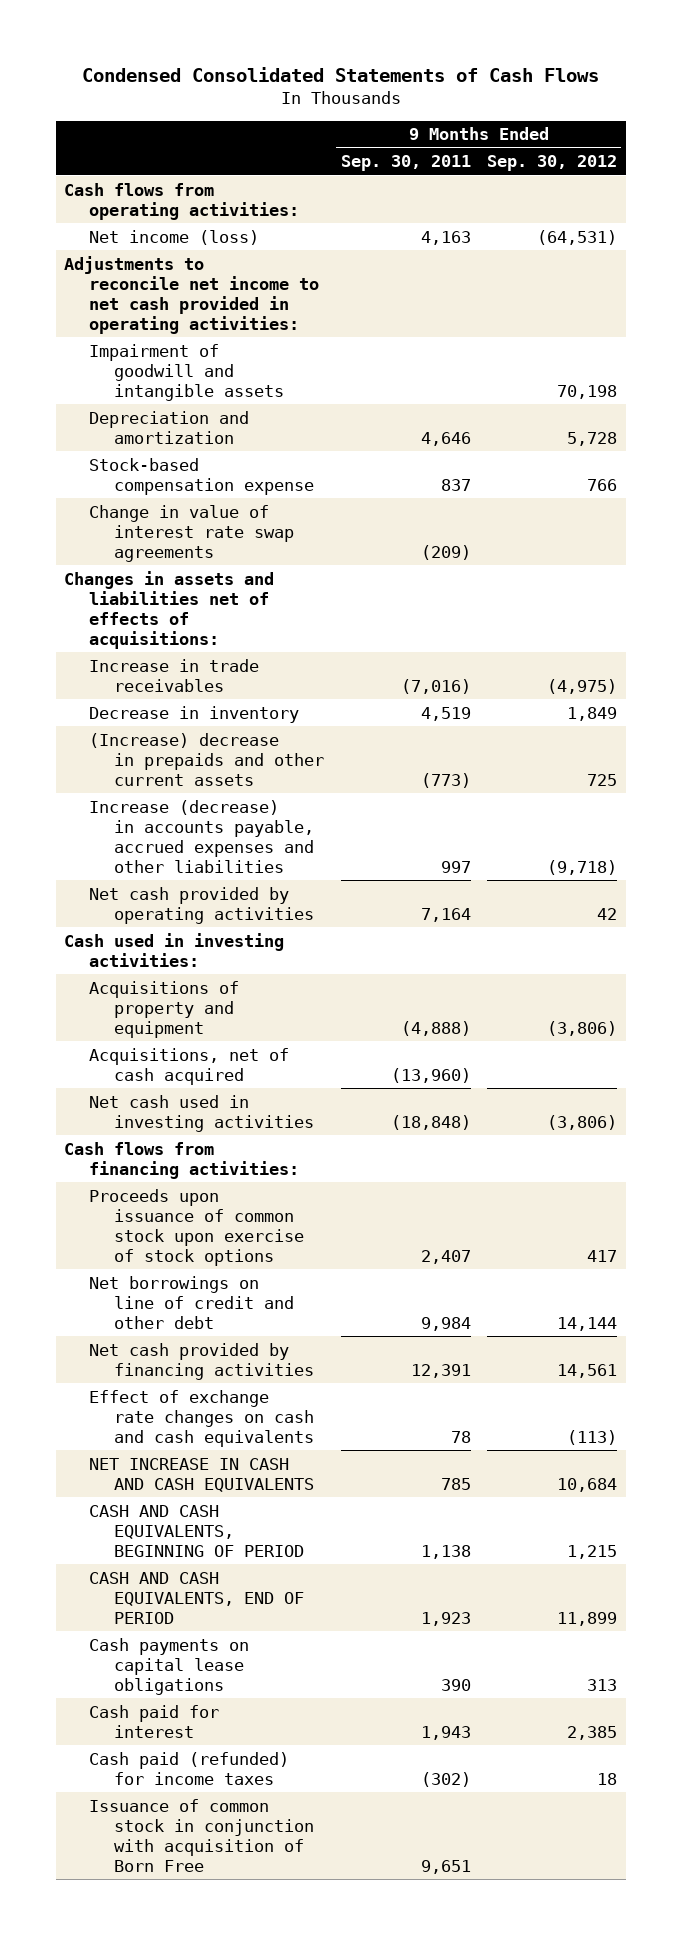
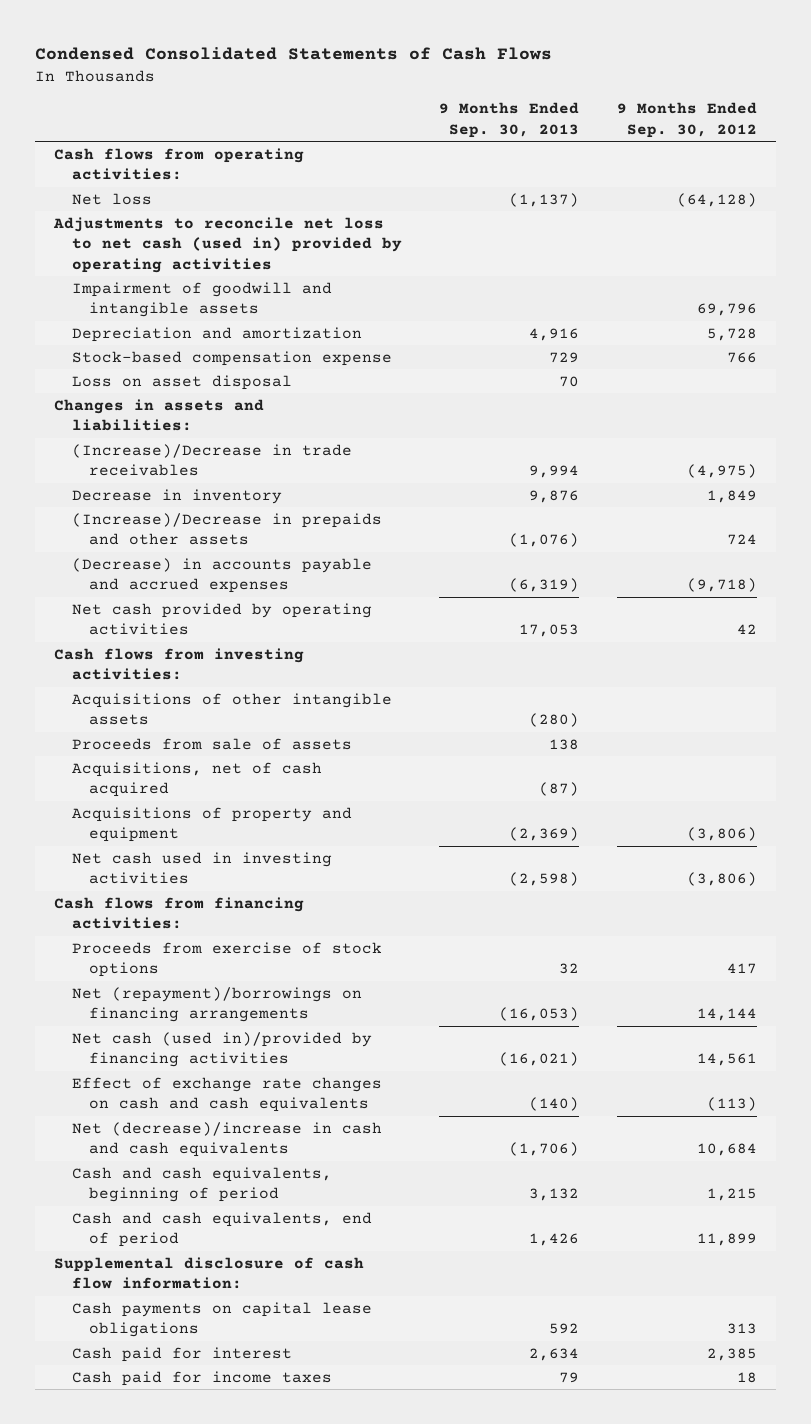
- | 9 Months Ended Sep. 30, 2011 | 9 Months Ended Sep. 30, 2012
+ | 9 Months Ended Sep. 30, 2013 | 9 Months Ended Sep. 30, 2012
- Net income (loss) | 4,163 | (64,531)
- Adjustments to reconcile net income to net cash provided in operating activities:
- Impairment of goodwill and intangible assets | | 70,198
+ Net loss | (1,137) | (64,128)
+ Adjustments to reconcile net loss to net cash (used in) provided by operating activities
+ Impairment of goodwill and intangible assets | | 69,796
- Change in value of interest rate swap agreements | (209) |
- Changes in assets and liabilities net of effects of acquisitions:
- Increase in trade receivables | (7,016) | (4,975)
+ Loss on asset disposal | 70 |
+ Changes in assets and liabilities:
+ (Increase)/Decrease in trade receivables | 9,994 | (4,975)
- (Increase) decrease in prepaids and other current assets | (773) | 725
- Increase (decrease) in accounts payable, accrued expenses and other liabilities | 997 | (9,718)
+ (Increase)/Decrease in prepaids and other assets | (1,076) | 724
+ (Decrease) in accounts payable and accrued expenses | (6,319) | (9,718)
- Cash used in investing activities:
+ Cash flows from investing activities:
+ Acquisitions of other intangible assets | (280) |
+ Proceeds from sale of assets | 138 |
moved down: Acquisitions of property and equipment | (2,369) | (3,806)
- Proceeds upon issuance of common stock upon exercise of stock options | 2,407 | 417
- Net borrowings on line of credit and other debt | 9,984 | 14,144
- Net cash provided by financing activities | 12,391 | 14,561
+ Proceeds from exercise of stock options | 32 | 417
+ Net (repayment)/borrowings on financing arrangements | (16,053) | 14,144
+ Net cash (used in)/provided by financing activities | (16,021) | 14,561
- NET INCREASE IN CASH AND CASH EQUIVALENTS | 785 | 10,684
- CASH AND CASH EQUIVALENTS, BEGINNING OF PERIOD | 1,138 | 1,215
- CASH AND CASH EQUIVALENTS, END OF PERIOD | 1,923 | 11,899
+ Net (decrease)/increase in cash and cash equivalents | (1,706) | 10,684
+ Cash and cash equivalents, beginning of period | 3,132 | 1,215
+ Cash and cash equivalents, end of period | 1,426 | 11,899
+ Supplemental disclosure of cash flow information:
- Cash paid (refunded) for income taxes | (302) | 18
- Issuance of common stock in conjunction with acquisition of Born Free | 9,651 |
+ Cash paid for income taxes | 79 | 18

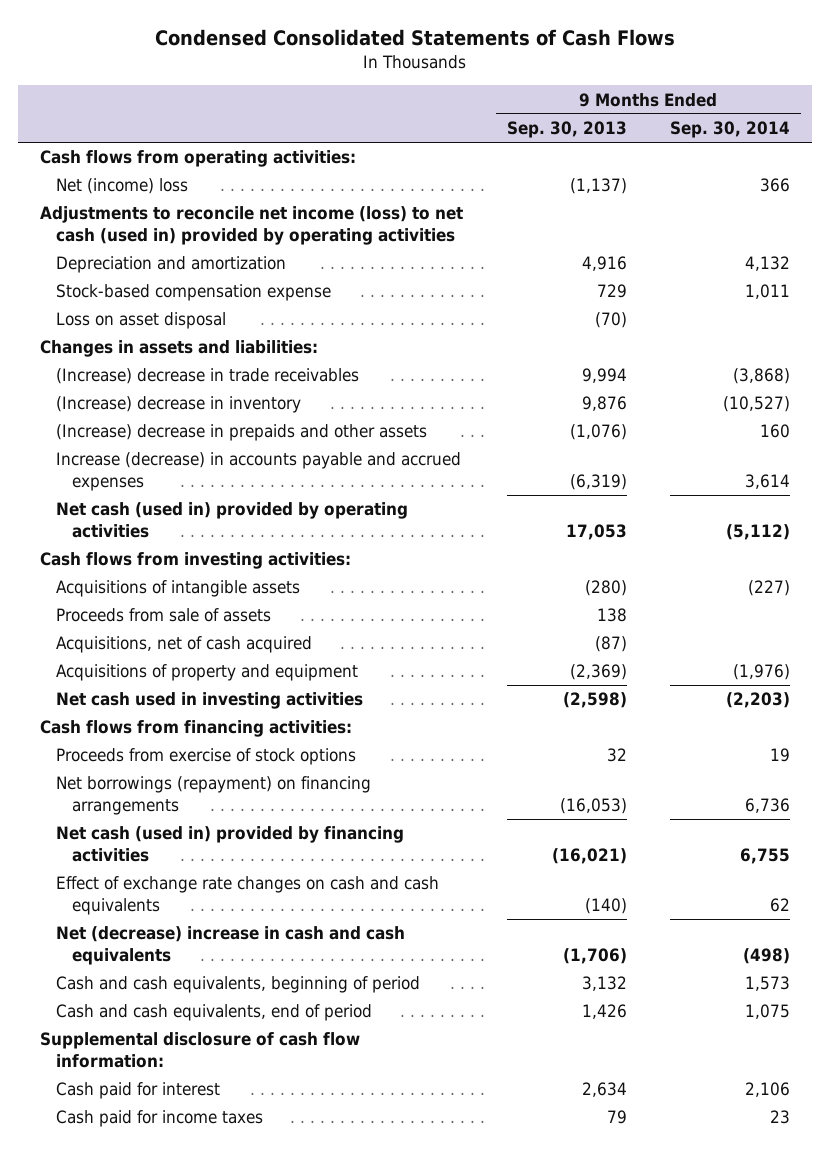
- | 9 Months Ended Sep. 30, 2013 | 9 Months Ended Sep. 30, 2012
+ | 9 Months Ended Sep. 30, 2013 | 9 Months Ended Sep. 30, 2014
- Net loss | (1,137) | (64,128)
- Adjustments to reconcile net loss to net cash (used in) provided by operating activities
- Impairment of goodwill and intangible assets | | 69,796
+ Net (income) loss | (1,137) | 366
+ Adjustments to reconcile net income (loss) to net cash (used in) provided by operating activities
- Loss on asset disposal | 70 |
+ Loss on asset disposal | (70) |
- (Increase)/Decrease in trade receivables | 9,994 | (4,975)
- Decrease in inventory | 9,876 | 1,849
- (Increase)/Decrease in prepaids and other assets | (1,076) | 724
- (Decrease) in accounts payable and accrued expenses | (6,319) | (9,718)
- Net cash provided by operating activities | 17,053 | 42
+ (Increase) decrease in trade receivables | 9,994 | (3,868)
+ (Increase) decrease in inventory | 9,876 | (10,527)
+ (Increase) decrease in prepaids and other assets | (1,076) | 160
+ Increase (decrease) in accounts payable and accrued expenses | (6,319) | 3,614
+ Net cash (used in) provided by operating activities | 17,053 | (5,112)
- Acquisitions of other intangible assets | (280) |
+ Acquisitions of intangible assets | (280) | (227)
- Net (repayment)/borrowings on financing arrangements | (16,053) | 14,144
- Net cash (used in)/provided by financing activities | (16,021) | 14,561
+ Net borrowings (repayment) on financing arrangements | (16,053) | 6,736
+ Net cash (used in) provided by financing activities | (16,021) | 6,755
- Net (decrease)/increase in cash and cash equivalents | (1,706) | 10,684
+ Net (decrease) increase in cash and cash equivalents | (1,706) | (498)
- Cash payments on capital lease obligations | 592 | 313

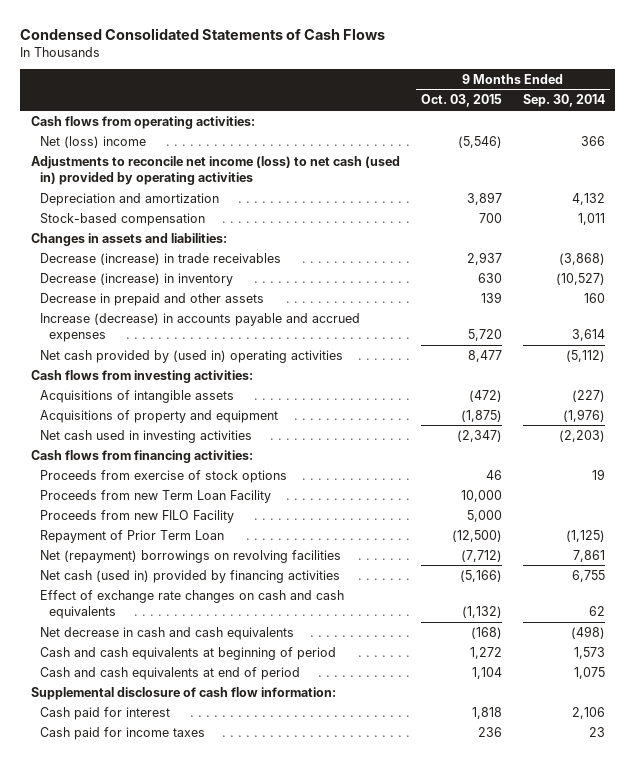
- | 9 Months Ended Sep. 30, 2013 | 9 Months Ended Sep. 30, 2014
+ | 9 Months Ended Oct. 03, 2015 | 9 Months Ended Sep. 30, 2014
- Net (income) loss | (1,137) | 366
+ Net (loss) income | (5,546) | 366
- Stock-based compensation expense | 729 | 1,011
- Loss on asset disposal | (70) |
+ Stock-based compensation | 700 | 1,011
- (Increase) decrease in trade receivables | 9,994 | (3,868)
- (Increase) decrease in inventory | 9,876 | (10,527)
- (Increase) decrease in prepaids and other assets | (1,076) | 160
+ Decrease (increase) in trade receivables | 2,937 | (3,868)
+ Decrease (increase) in inventory | 630 | (10,527)
+ Decrease in prepaid and other assets | 139 | 160
- Net cash (used in) provided by operating activities | 17,053 | (5,112)
+ Net cash provided by (used in) operating activities | 8,477 | (5,112)
- Proceeds from sale of assets | 138 |
- Acquisitions, net of cash acquired | (87) |
- Net borrowings (repayment) on financing arrangements | (16,053) | 6,736
+ Proceeds from new Term Loan Facility | 10,000 |
+ Proceeds from new FILO Facility | 5,000 |
+ Repayment of Prior Term Loan | (12,500) | (1,125)
+ Net (repayment) borrowings on revolving facilities | (7,712) | 7,861
- Net (decrease) increase in cash and cash equivalents | (1,706) | (498)
- Cash and cash equivalents, beginning of period | 3,132 | 1,573
- Cash and cash equivalents, end of period | 1,426 | 1,075
+ Net decrease in cash and cash equivalents | (168) | (498)
+ Cash and cash equivalents at beginning of period | 1,272 | 1,573
+ Cash and cash equivalents at end of period | 1,104 | 1,075

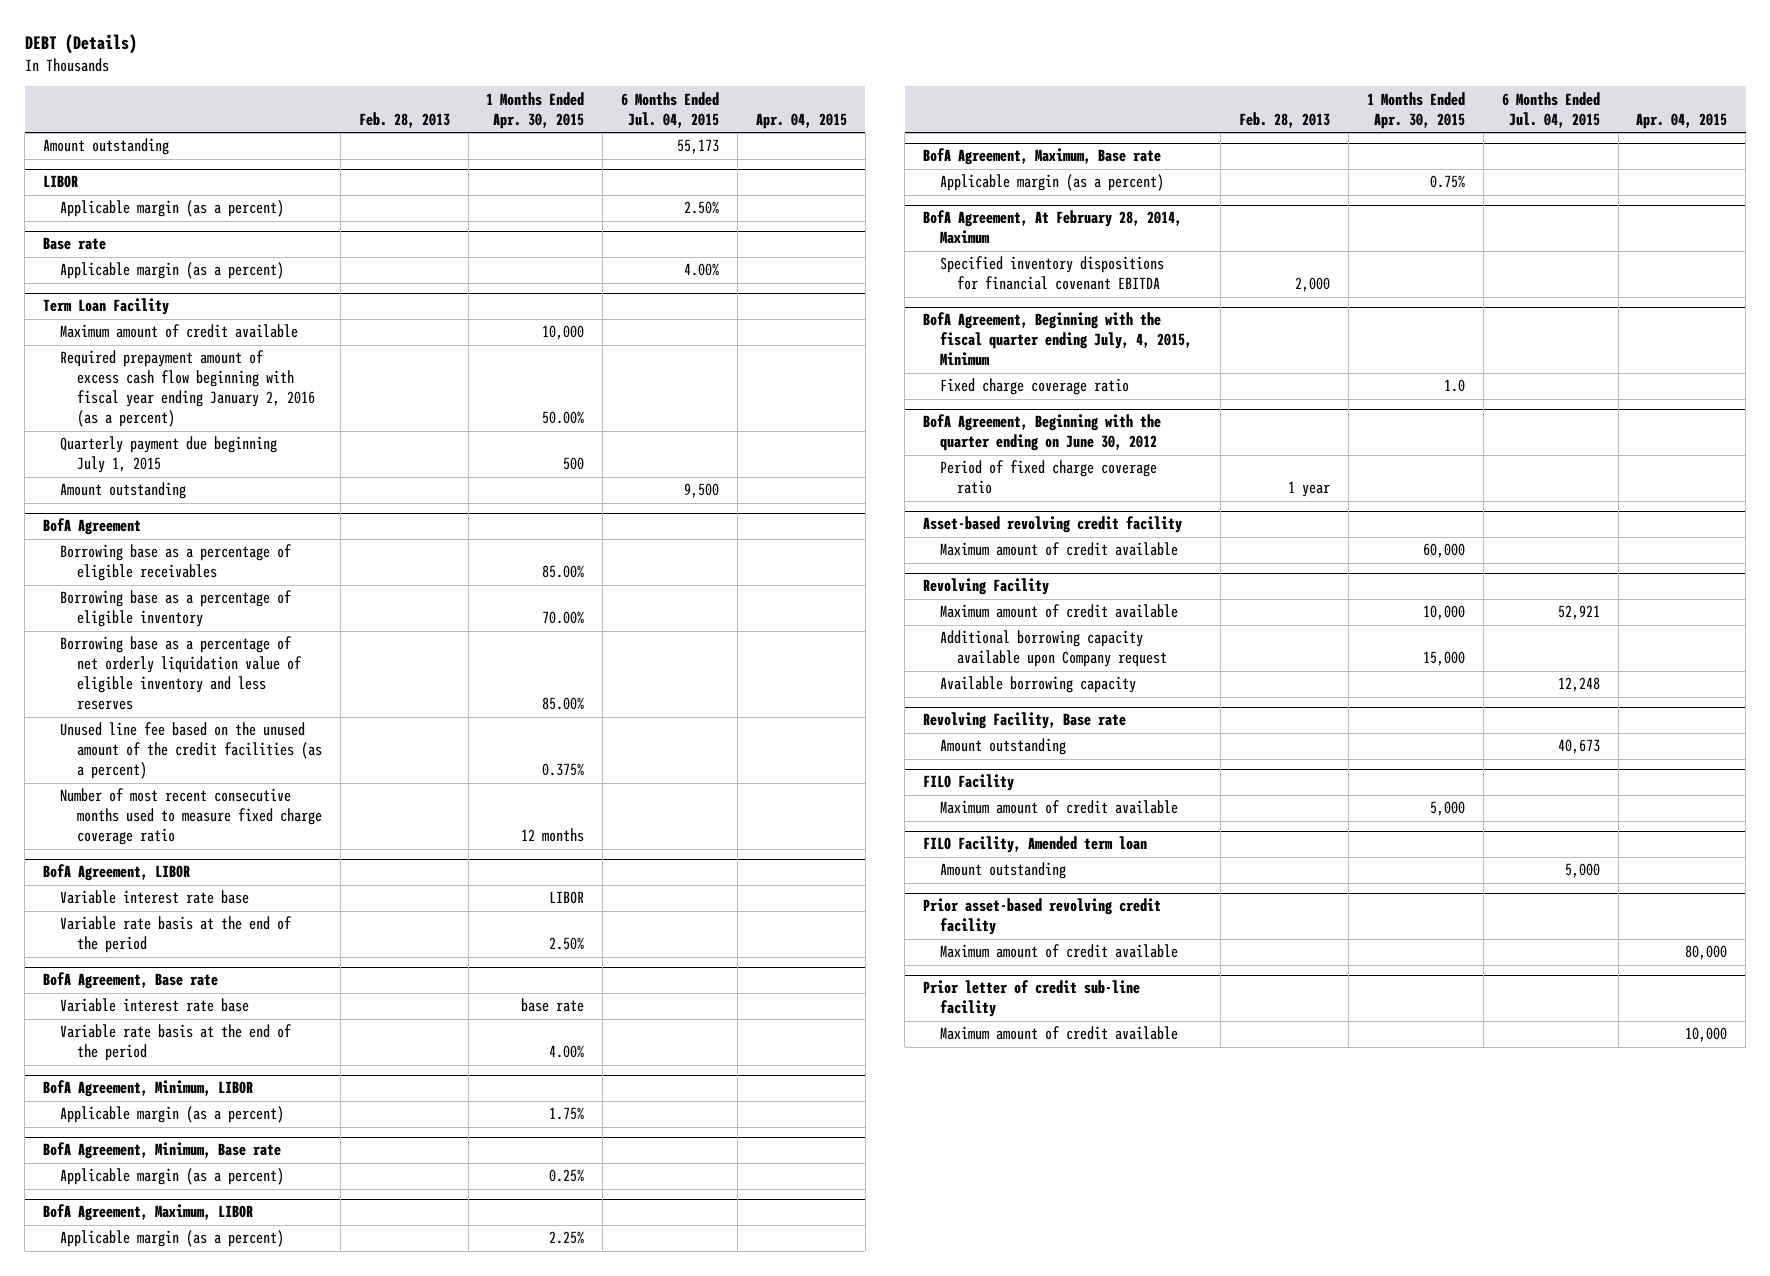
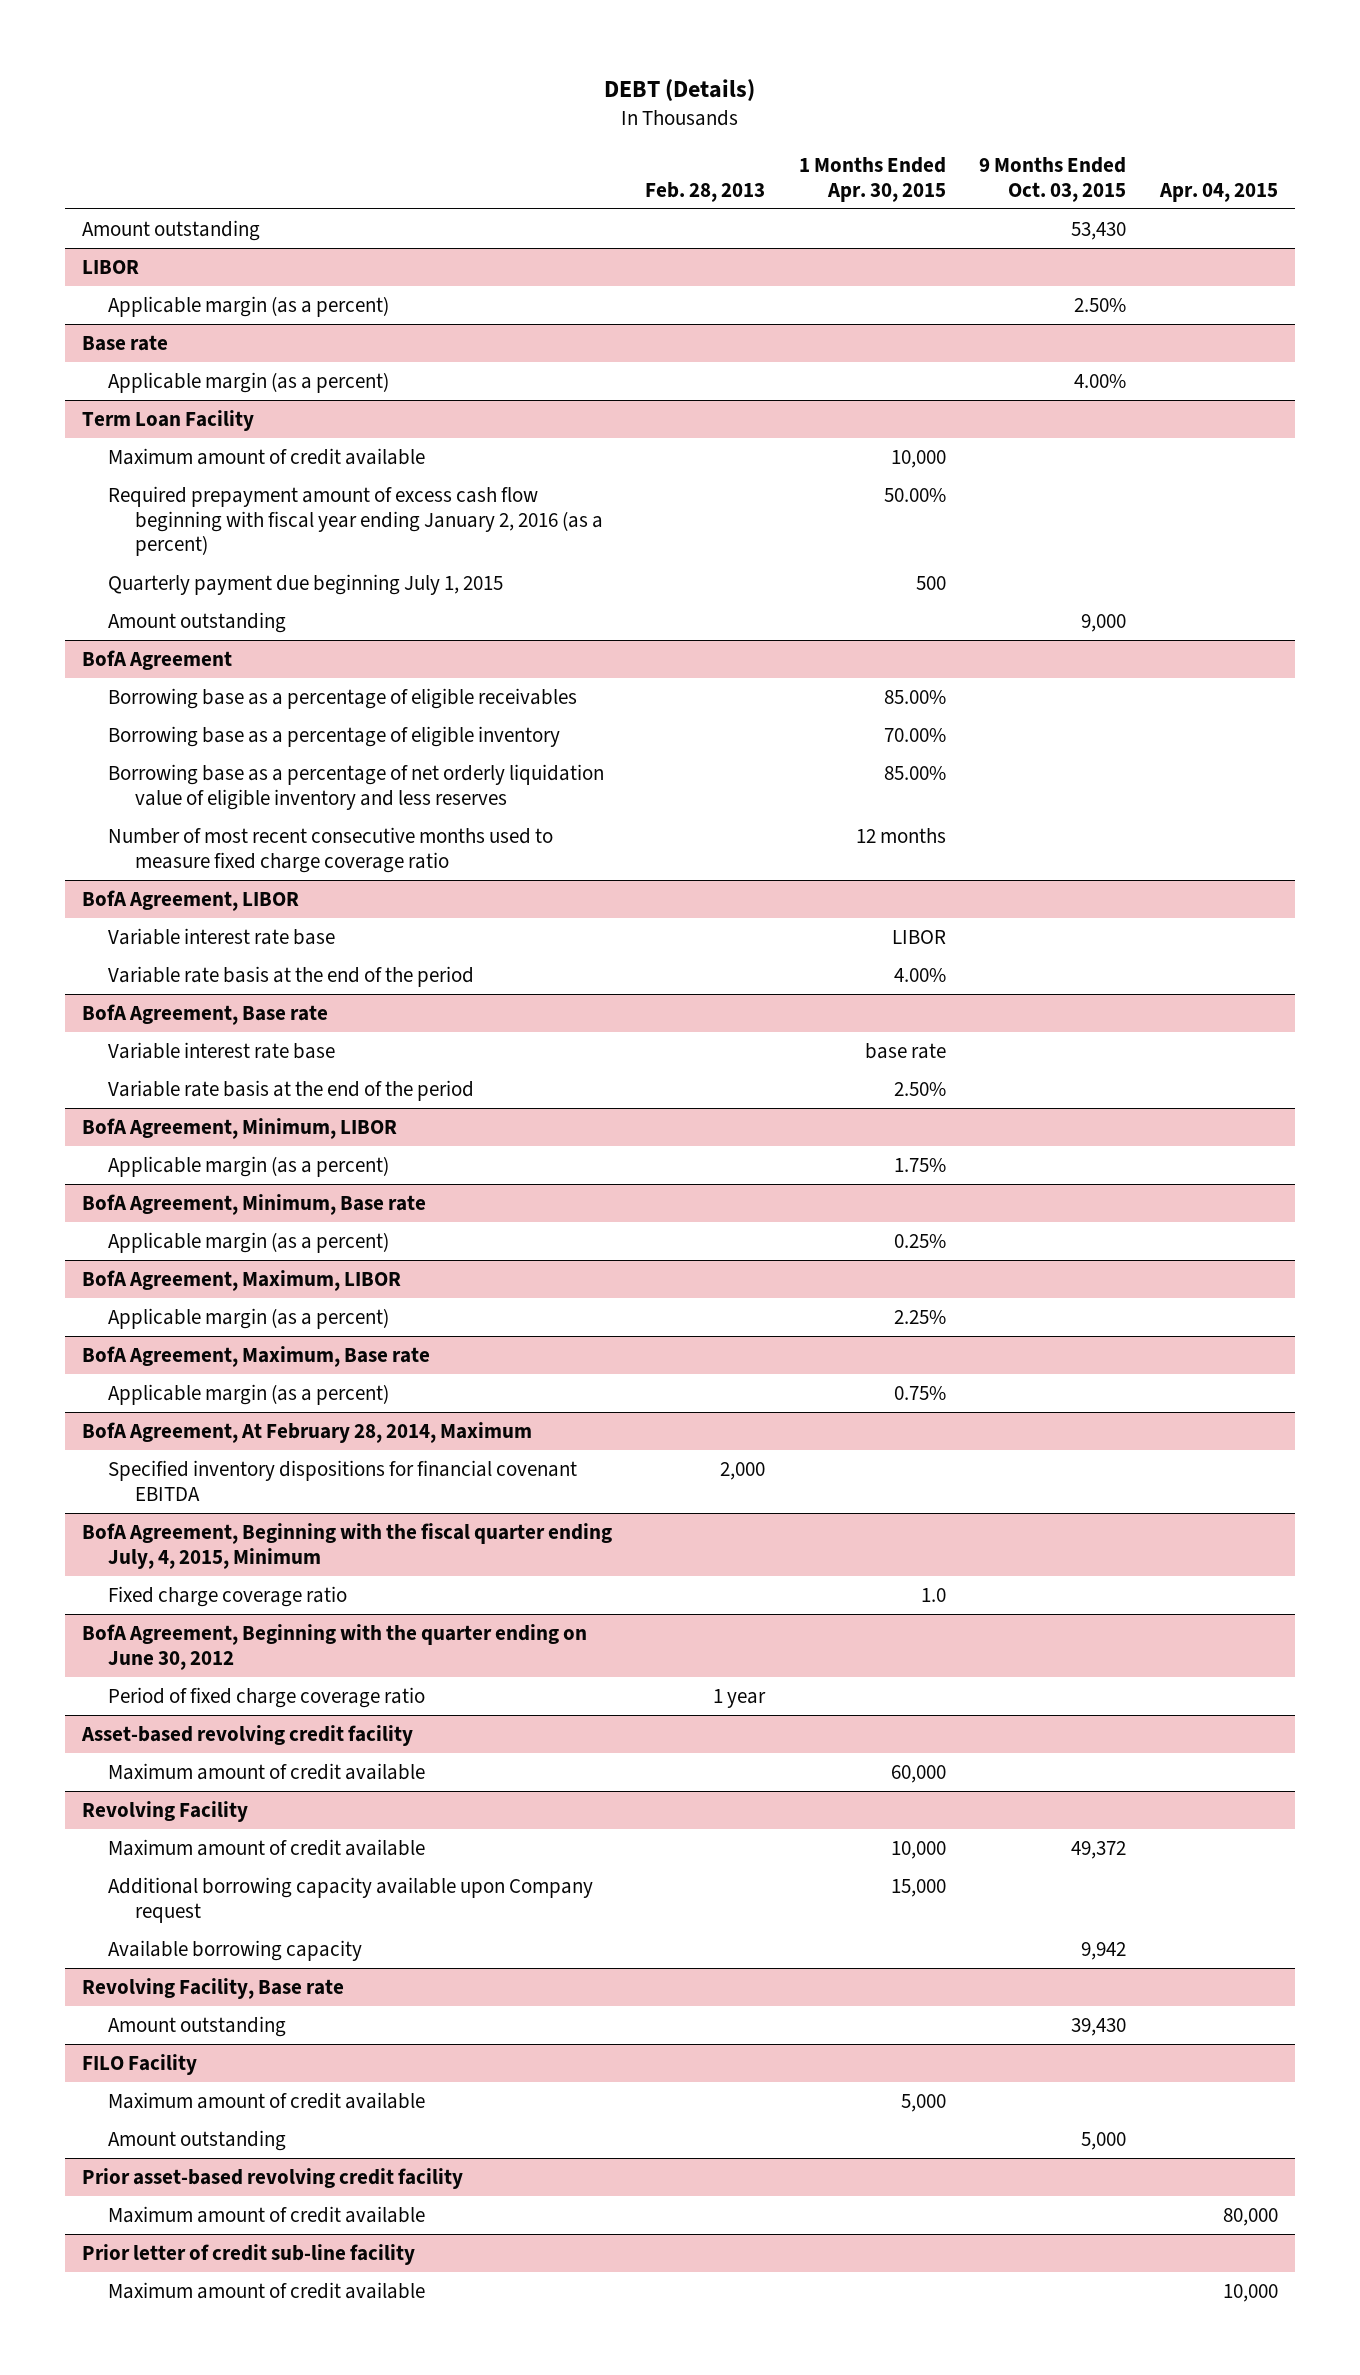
- | Feb. 28, 2013 | 1 Months Ended Apr. 30, 2015 | 6 Months Ended Jul. 04, 2015 | Apr. 04, 2015
+ | Feb. 28, 2013 | 1 Months Ended Apr. 30, 2015 | 9 Months Ended Oct. 03, 2015 | Apr. 04, 2015
@ BofA Agreement
- Unused line fee based on the unused amount of the credit facilities (as a percent) | | 0.375% | |
@ BofA Agreement, LIBOR
- Variable rate basis at the end of the period | | 2.50% | |
+ Variable rate basis at the end of the period | | 4.00% | |
@ BofA Agreement, Base rate
- Variable rate basis at the end of the period | | 4.00% | |
+ Variable rate basis at the end of the period | | 2.50% | |
- FILO Facility, Amended term loan

